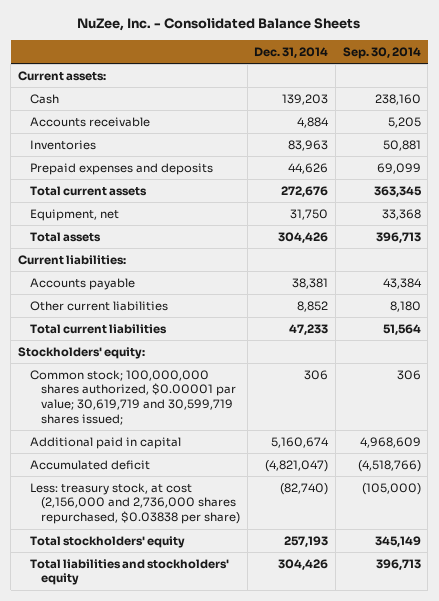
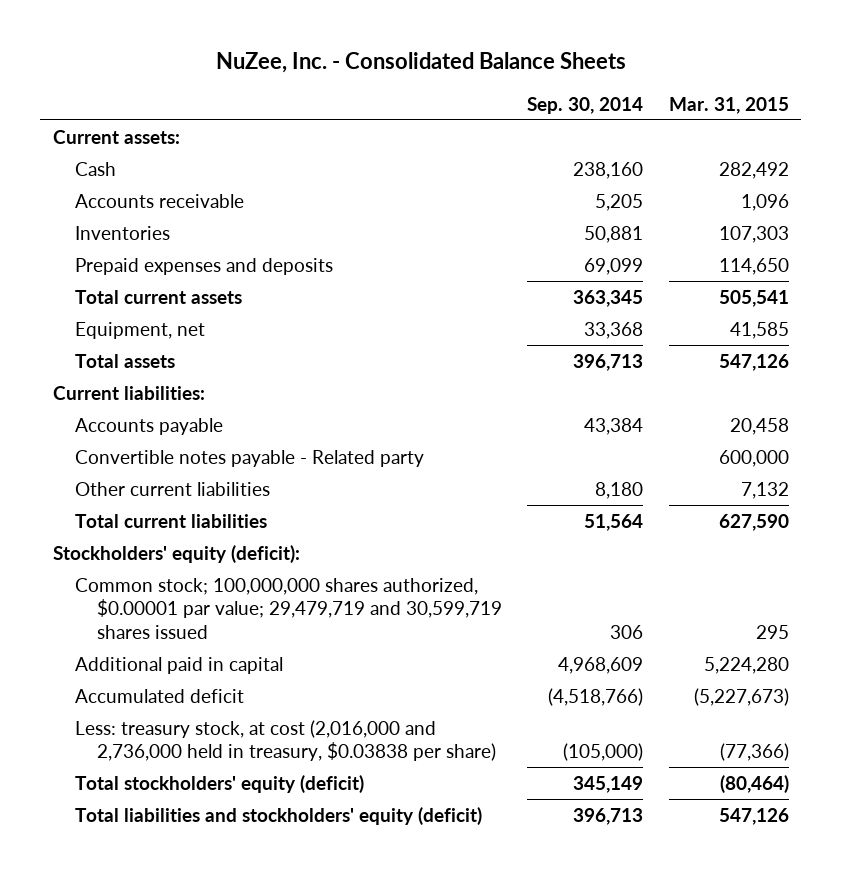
- | Dec. 31, 2014 | Sep. 30, 2014
+ | Sep. 30, 2014 | Mar. 31, 2015
+ Convertible notes payable - Related party | | 600,000
- Stockholders' equity:
- Common stock; 100,000,000 shares authorized, $0.00001 par value; 30,619,719 and 30,599,719 shares issued; | 306 | 306
+ Stockholders' equity (deficit):
+ Common stock; 100,000,000 shares authorized, $0.00001 par value; 29,479,719 and 30,599,719 shares issued | 306 | 295
- Less: treasury stock, at cost (2,156,000 and 2,736,000 shares repurchased, $0.03838 per share) | (82,740) | (105,000)
- Total stockholders' equity | 257,193 | 345,149
- Total liabilities and stockholders' equity | 304,426 | 396,713
+ Less: treasury stock, at cost (2,016,000 and 2,736,000 held in treasury, $0.03838 per share) | (105,000) | (77,366)
+ Total stockholders' equity (deficit) | 345,149 | (80,464)
+ Total liabilities and stockholders' equity (deficit) | 396,713 | 547,126

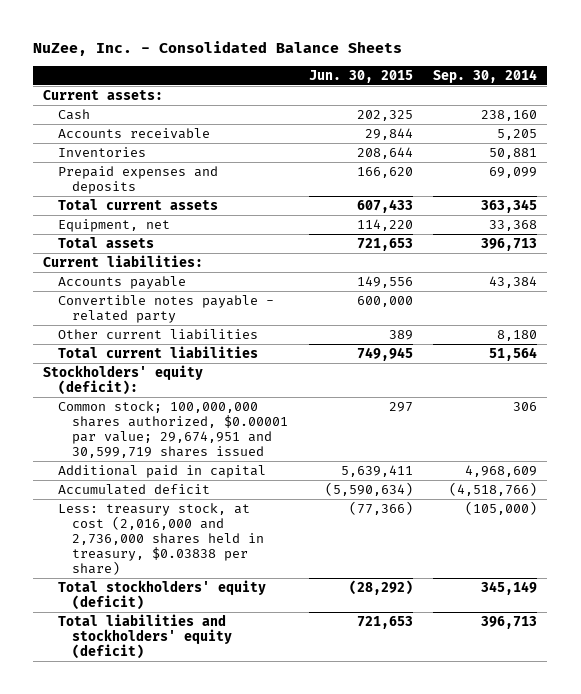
- | Sep. 30, 2014 | Mar. 31, 2015
+ | Jun. 30, 2015 | Sep. 30, 2014
- Convertible notes payable - Related party | | 600,000
+ Convertible notes payable - related party | 600,000 |
- Common stock; 100,000,000 shares authorized, $0.00001 par value; 29,479,719 and 30,599,719 shares issued | 306 | 295
+ Common stock; 100,000,000 shares authorized, $0.00001 par value; 29,674,951 and 30,599,719 shares issued | 297 | 306
- Less: treasury stock, at cost (2,016,000 and 2,736,000 held in treasury, $0.03838 per share) | (105,000) | (77,366)
+ Less: treasury stock, at cost (2,016,000 and 2,736,000 shares held in treasury, $0.03838 per share) | (77,366) | (105,000)

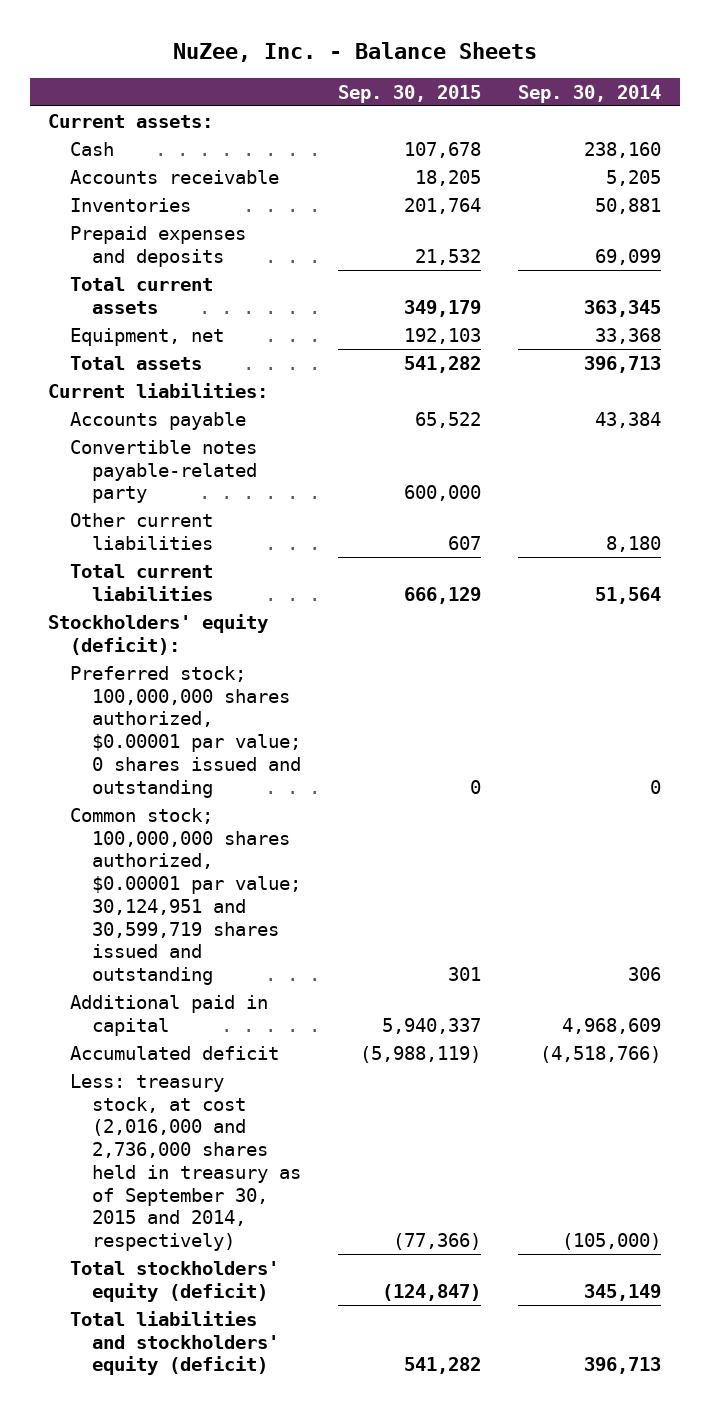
- NuZee, Inc. - Consolidated Balance Sheets
+ NuZee, Inc. - Balance Sheets
- | Jun. 30, 2015 | Sep. 30, 2014
+ | Sep. 30, 2015 | Sep. 30, 2014
- Convertible notes payable - related party | 600,000 |
+ Convertible notes payable-related party | 600,000 |
- Common stock; 100,000,000 shares authorized, $0.00001 par value; 29,674,951 and 30,599,719 shares issued | 297 | 306
+ Preferred stock; 100,000,000 shares authorized, $0.00001 par value; 0 shares issued and outstanding | 0 | 0
+ Common stock; 100,000,000 shares authorized, $0.00001 par value; 30,124,951 and 30,599,719 shares issued and outstanding | 301 | 306
- Less: treasury stock, at cost (2,016,000 and 2,736,000 shares held in treasury, $0.03838 per share) | (77,366) | (105,000)
+ Less: treasury stock, at cost (2,016,000 and 2,736,000 shares held in treasury as of September 30, 2015 and 2014, respectively) | (77,366) | (105,000)

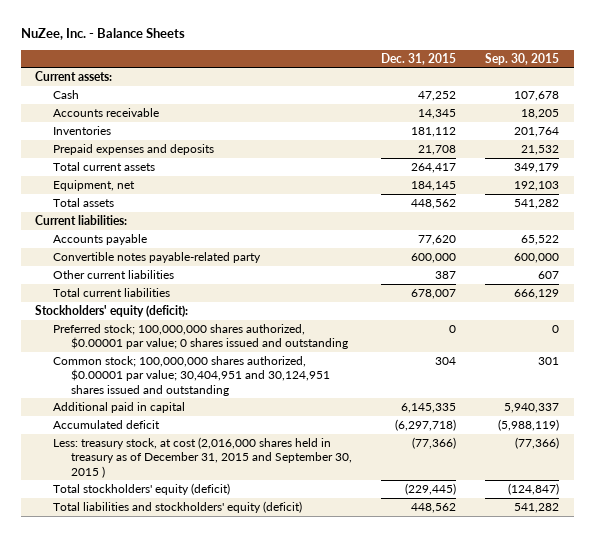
- | Sep. 30, 2015 | Sep. 30, 2014
+ | Dec. 31, 2015 | Sep. 30, 2015
- Common stock; 100,000,000 shares authorized, $0.00001 par value; 30,124,951 and 30,599,719 shares issued and outstanding | 301 | 306
+ Common stock; 100,000,000 shares authorized, $0.00001 par value; 30,404,951 and 30,124,951 shares issued and outstanding | 304 | 301
- Less: treasury stock, at cost (2,016,000 and 2,736,000 shares held in treasury as of September 30, 2015 and 2014, respectively) | (77,366) | (105,000)
+ Less: treasury stock, at cost (2,016,000 shares held in treasury as of December 31, 2015 and September 30, 2015 ) | (77,366) | (77,366)

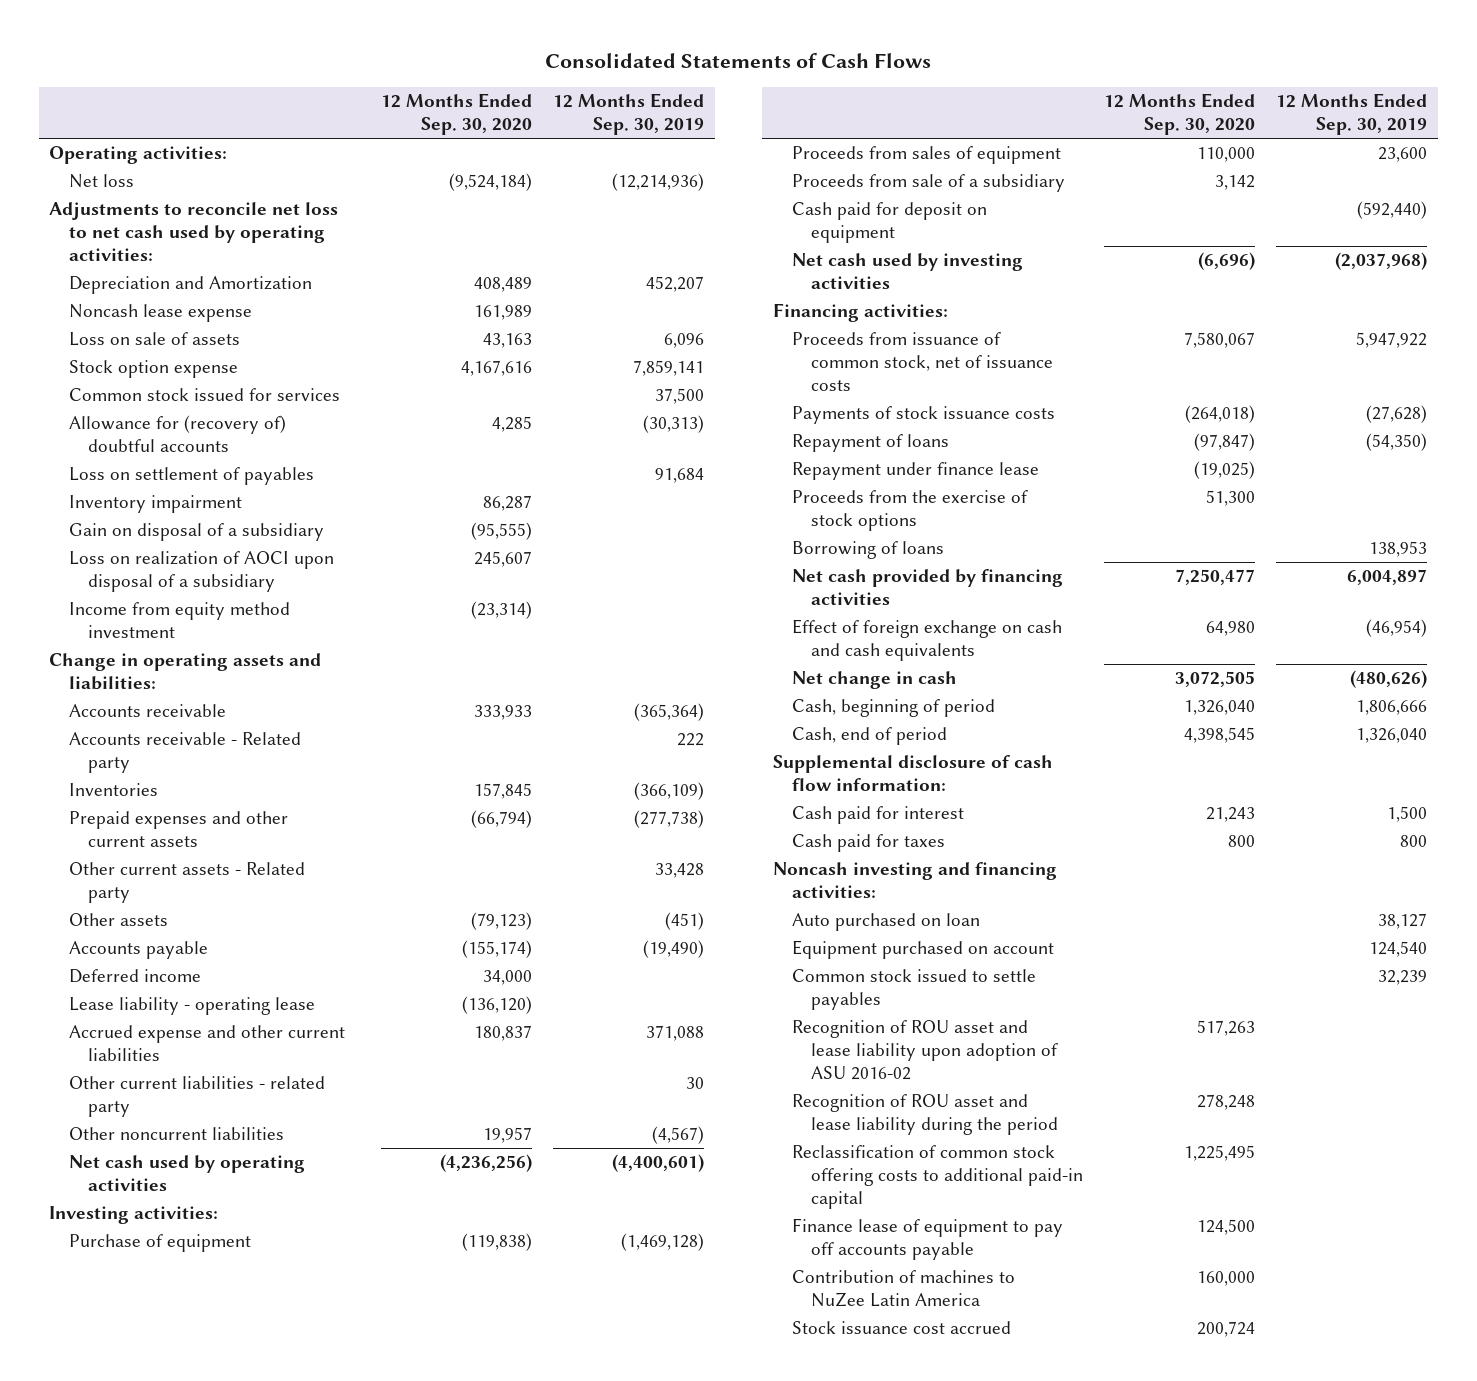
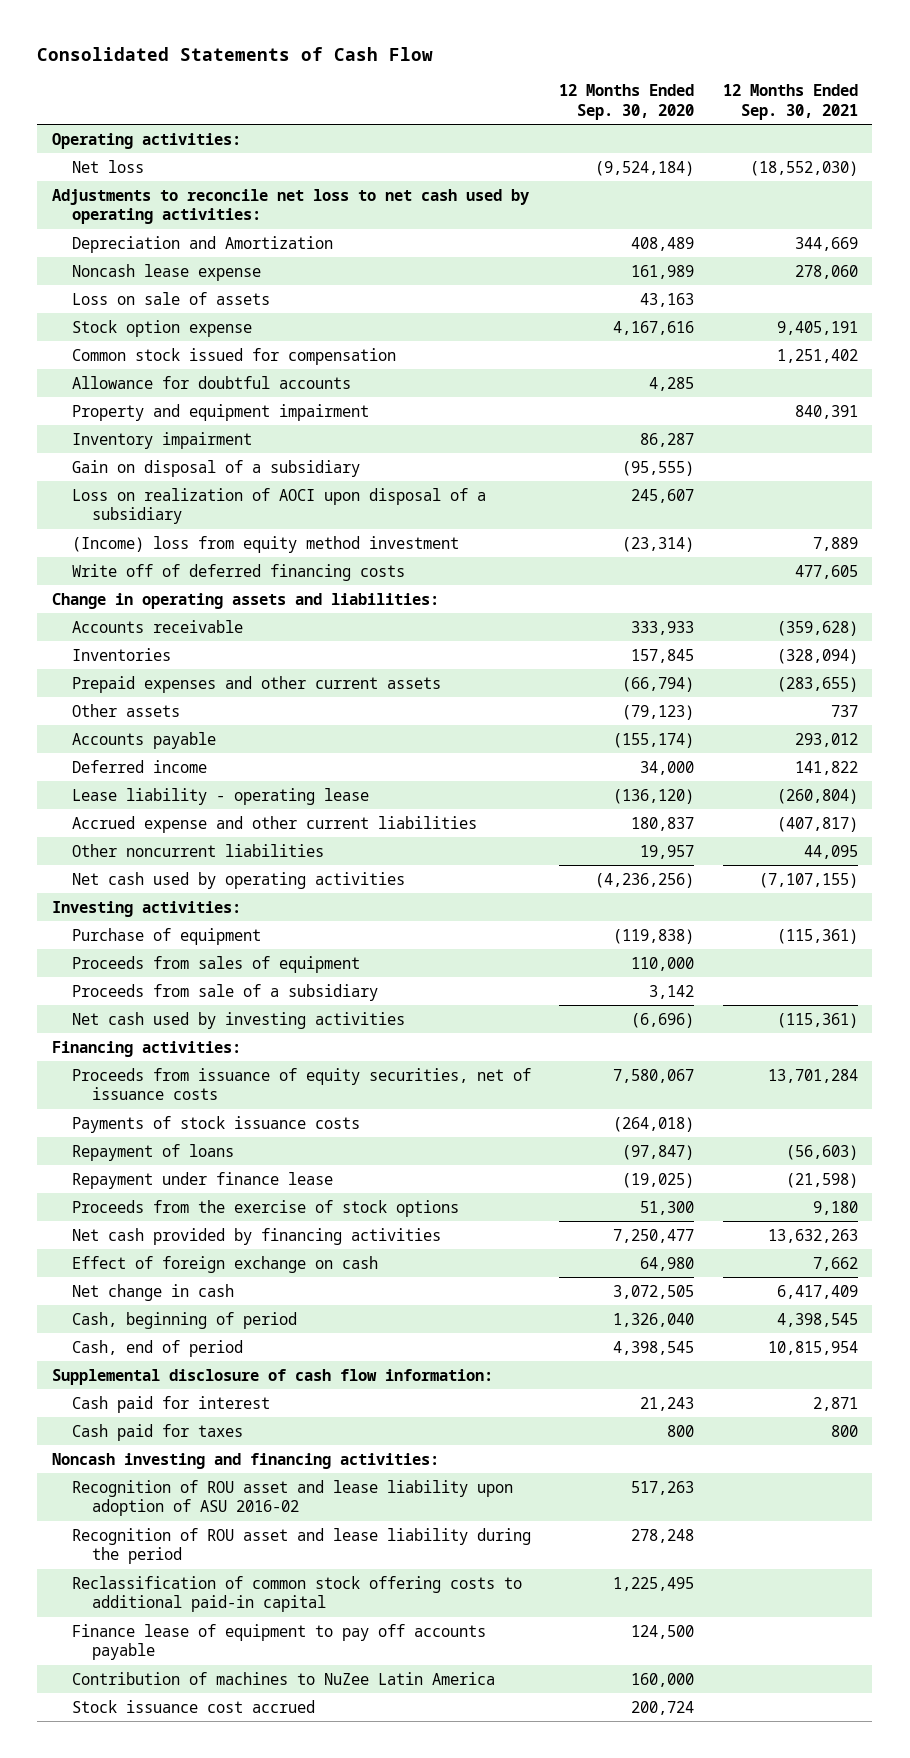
- Consolidated Statements of Cash Flows
+ Consolidated Statements of Cash Flow
- | 12 Months Ended Sep. 30, 2020 | 12 Months Ended Sep. 30, 2019
+ | 12 Months Ended Sep. 30, 2020 | 12 Months Ended Sep. 30, 2021
- Common stock issued for services | | 37,500
- Allowance for (recovery of) doubtful accounts | 4,285 | (30,313)
- Loss on settlement of payables | | 91,684
+ Common stock issued for compensation | | 1,251,402
+ Allowance for doubtful accounts | 4,285 |
+ Property and equipment impairment | | 840,391
- Income from equity method investment | (23,314) |
+ (Income) loss from equity method investment | (23,314) | 7,889
+ Write off of deferred financing costs | | 477,605
- Accounts receivable - Related party | | 222
- Other current assets - Related party | | 33,428
- Other current liabilities - related party | | 30
- Cash paid for deposit on equipment | | (592,440)
- Proceeds from issuance of common stock, net of issuance costs | 7,580,067 | 5,947,922
+ Proceeds from issuance of equity securities, net of issuance costs | 7,580,067 | 13,701,284
- Borrowing of loans | | 138,953
- Effect of foreign exchange on cash and cash equivalents | 64,980 | (46,954)
+ Effect of foreign exchange on cash | 64,980 | 7,662
- Auto purchased on loan | | 38,127
- Equipment purchased on account | | 124,540
- Common stock issued to settle payables | | 32,239

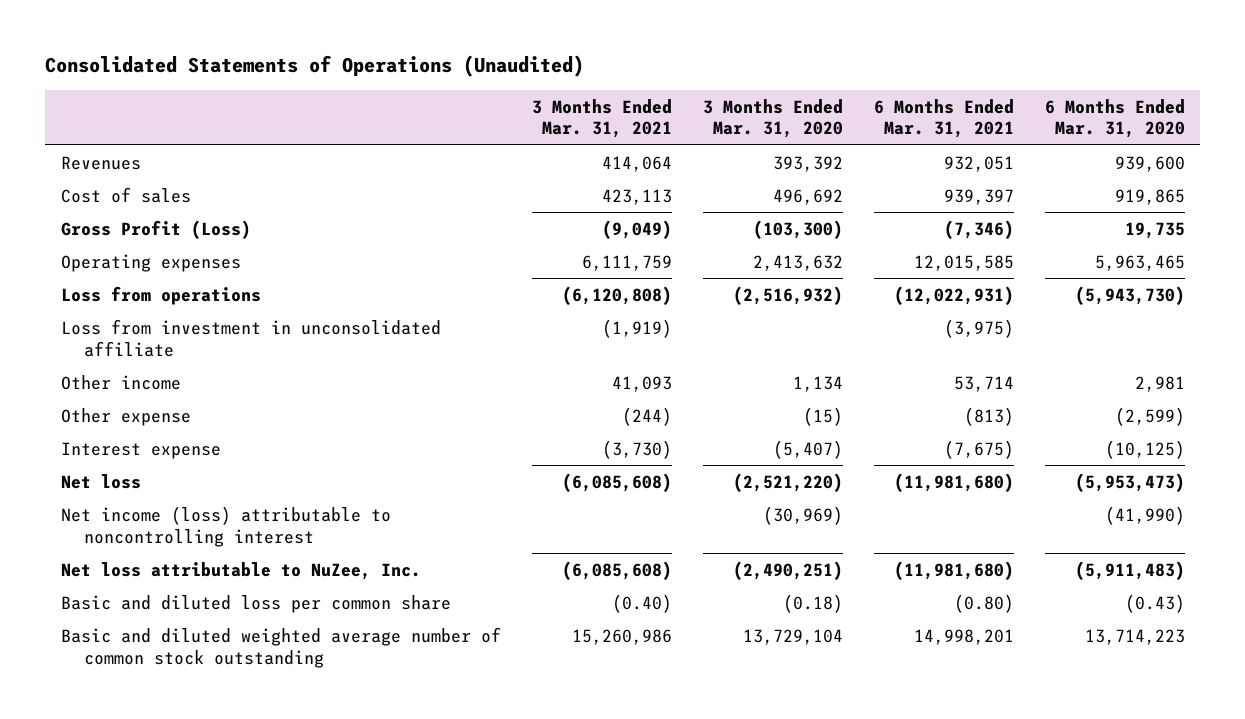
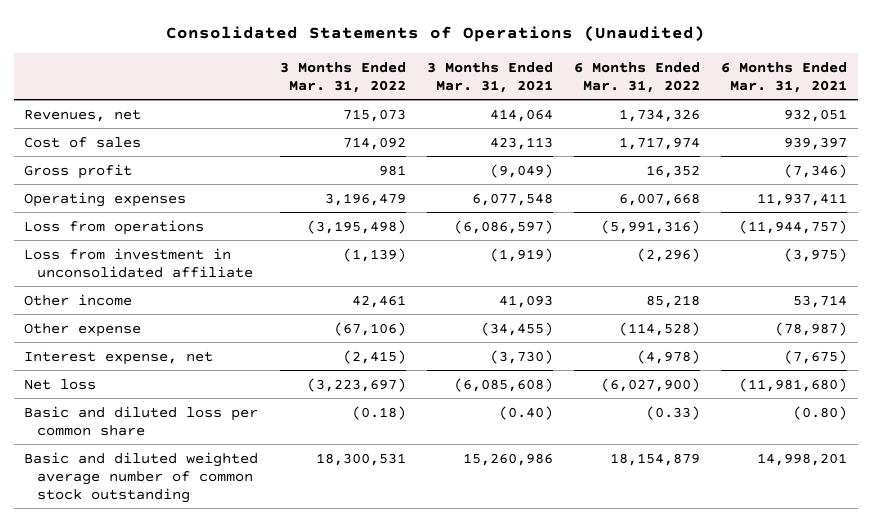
- | 3 Months Ended Mar. 31, 2021 | 3 Months Ended Mar. 31, 2020 | 6 Months Ended Mar. 31, 2021 | 6 Months Ended Mar. 31, 2020
+ | 3 Months Ended Mar. 31, 2022 | 3 Months Ended Mar. 31, 2021 | 6 Months Ended Mar. 31, 2022 | 6 Months Ended Mar. 31, 2021
- Revenues | 414,064 | 393,392 | 932,051 | 939,600
+ Revenues, net | 715,073 | 414,064 | 1,734,326 | 932,051
- Gross Profit (Loss) | (9,049) | (103,300) | (7,346) | 19,735
- Operating expenses | 6,111,759 | 2,413,632 | 12,015,585 | 5,963,465
- Loss from operations | (6,120,808) | (2,516,932) | (12,022,931) | (5,943,730)
+ Gross profit | 981 | (9,049) | 16,352 | (7,346)
+ Operating expenses | 3,196,479 | 6,077,548 | 6,007,668 | 11,937,411
+ Loss from operations | (3,195,498) | (6,086,597) | (5,991,316) | (11,944,757)
- Other expense | (244) | (15) | (813) | (2,599)
- Interest expense | (3,730) | (5,407) | (7,675) | (10,125)
+ Other expense | (67,106) | (34,455) | (114,528) | (78,987)
+ Interest expense, net | (2,415) | (3,730) | (4,978) | (7,675)
- Net income (loss) attributable to noncontrolling interest | | (30,969) | | (41,990)
- Net loss attributable to NuZee, Inc. | (6,085,608) | (2,490,251) | (11,981,680) | (5,911,483)

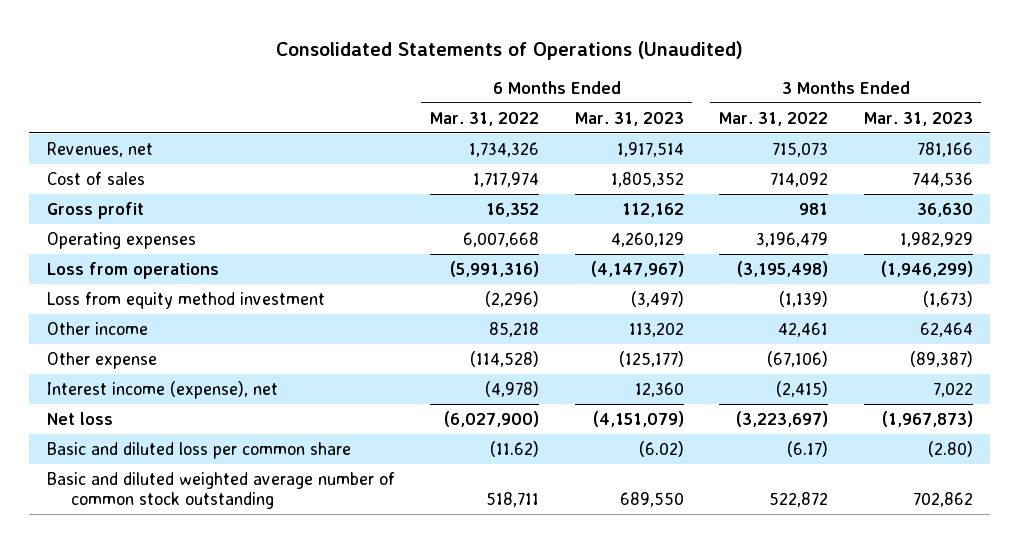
- | 3 Months Ended Mar. 31, 2022 | 3 Months Ended Mar. 31, 2021 | 6 Months Ended Mar. 31, 2022 | 6 Months Ended Mar. 31, 2021
+ | 6 Months Ended Mar. 31, 2022 | 6 Months Ended Mar. 31, 2023 | 3 Months Ended Mar. 31, 2022 | 3 Months Ended Mar. 31, 2023
- Loss from investment in unconsolidated affiliate | (1,139) | (1,919) | (2,296) | (3,975)
+ Loss from equity method investment | (2,296) | (3,497) | (1,139) | (1,673)
- Interest expense, net | (2,415) | (3,730) | (4,978) | (7,675)
+ Interest income (expense), net | (4,978) | 12,360 | (2,415) | 7,022
- Basic and diluted loss per common share | (0.18) | (0.40) | (0.33) | (0.80)
- Basic and diluted weighted average number of common stock outstanding | 18,300,531 | 15,260,986 | 18,154,879 | 14,998,201
+ Basic and diluted loss per common share | (11.62) | (6.02) | (6.17) | (2.80)
+ Basic and diluted weighted average number of common stock outstanding | 518,711 | 689,550 | 522,872 | 702,862

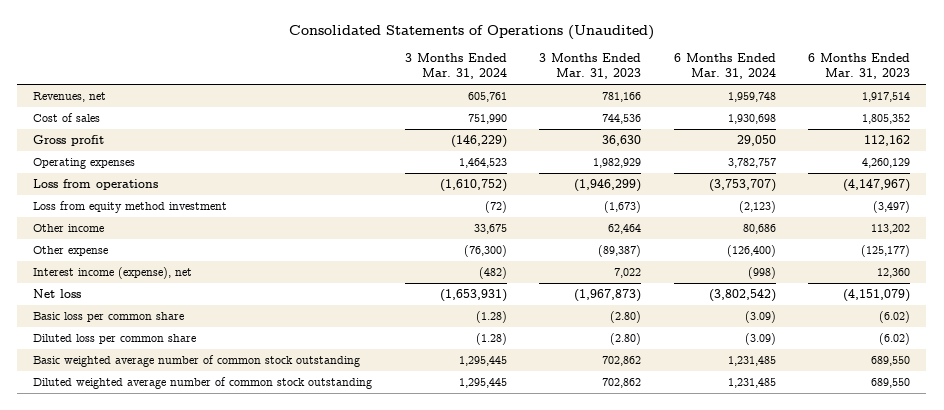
- | 6 Months Ended Mar. 31, 2022 | 6 Months Ended Mar. 31, 2023 | 3 Months Ended Mar. 31, 2022 | 3 Months Ended Mar. 31, 2023
+ | 3 Months Ended Mar. 31, 2024 | 3 Months Ended Mar. 31, 2023 | 6 Months Ended Mar. 31, 2024 | 6 Months Ended Mar. 31, 2023
- Basic and diluted loss per common share | (11.62) | (6.02) | (6.17) | (2.80)
- Basic and diluted weighted average number of common stock outstanding | 518,711 | 689,550 | 522,872 | 702,862
+ Basic loss per common share | (1.28) | (2.80) | (3.09) | (6.02)
+ Diluted loss per common share | (1.28) | (2.80) | (3.09) | (6.02)
+ Basic weighted average number of common stock outstanding | 1,295,445 | 702,862 | 1,231,485 | 689,550
+ Diluted weighted average number of common stock outstanding | 1,295,445 | 702,862 | 1,231,485 | 689,550

